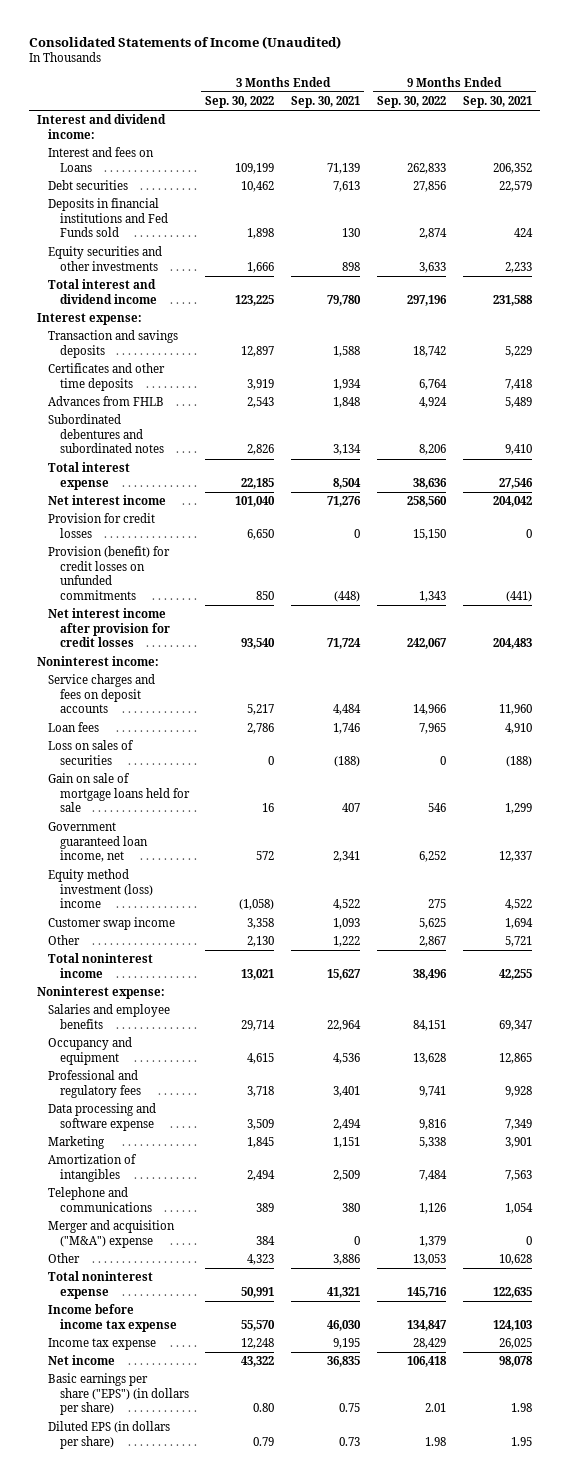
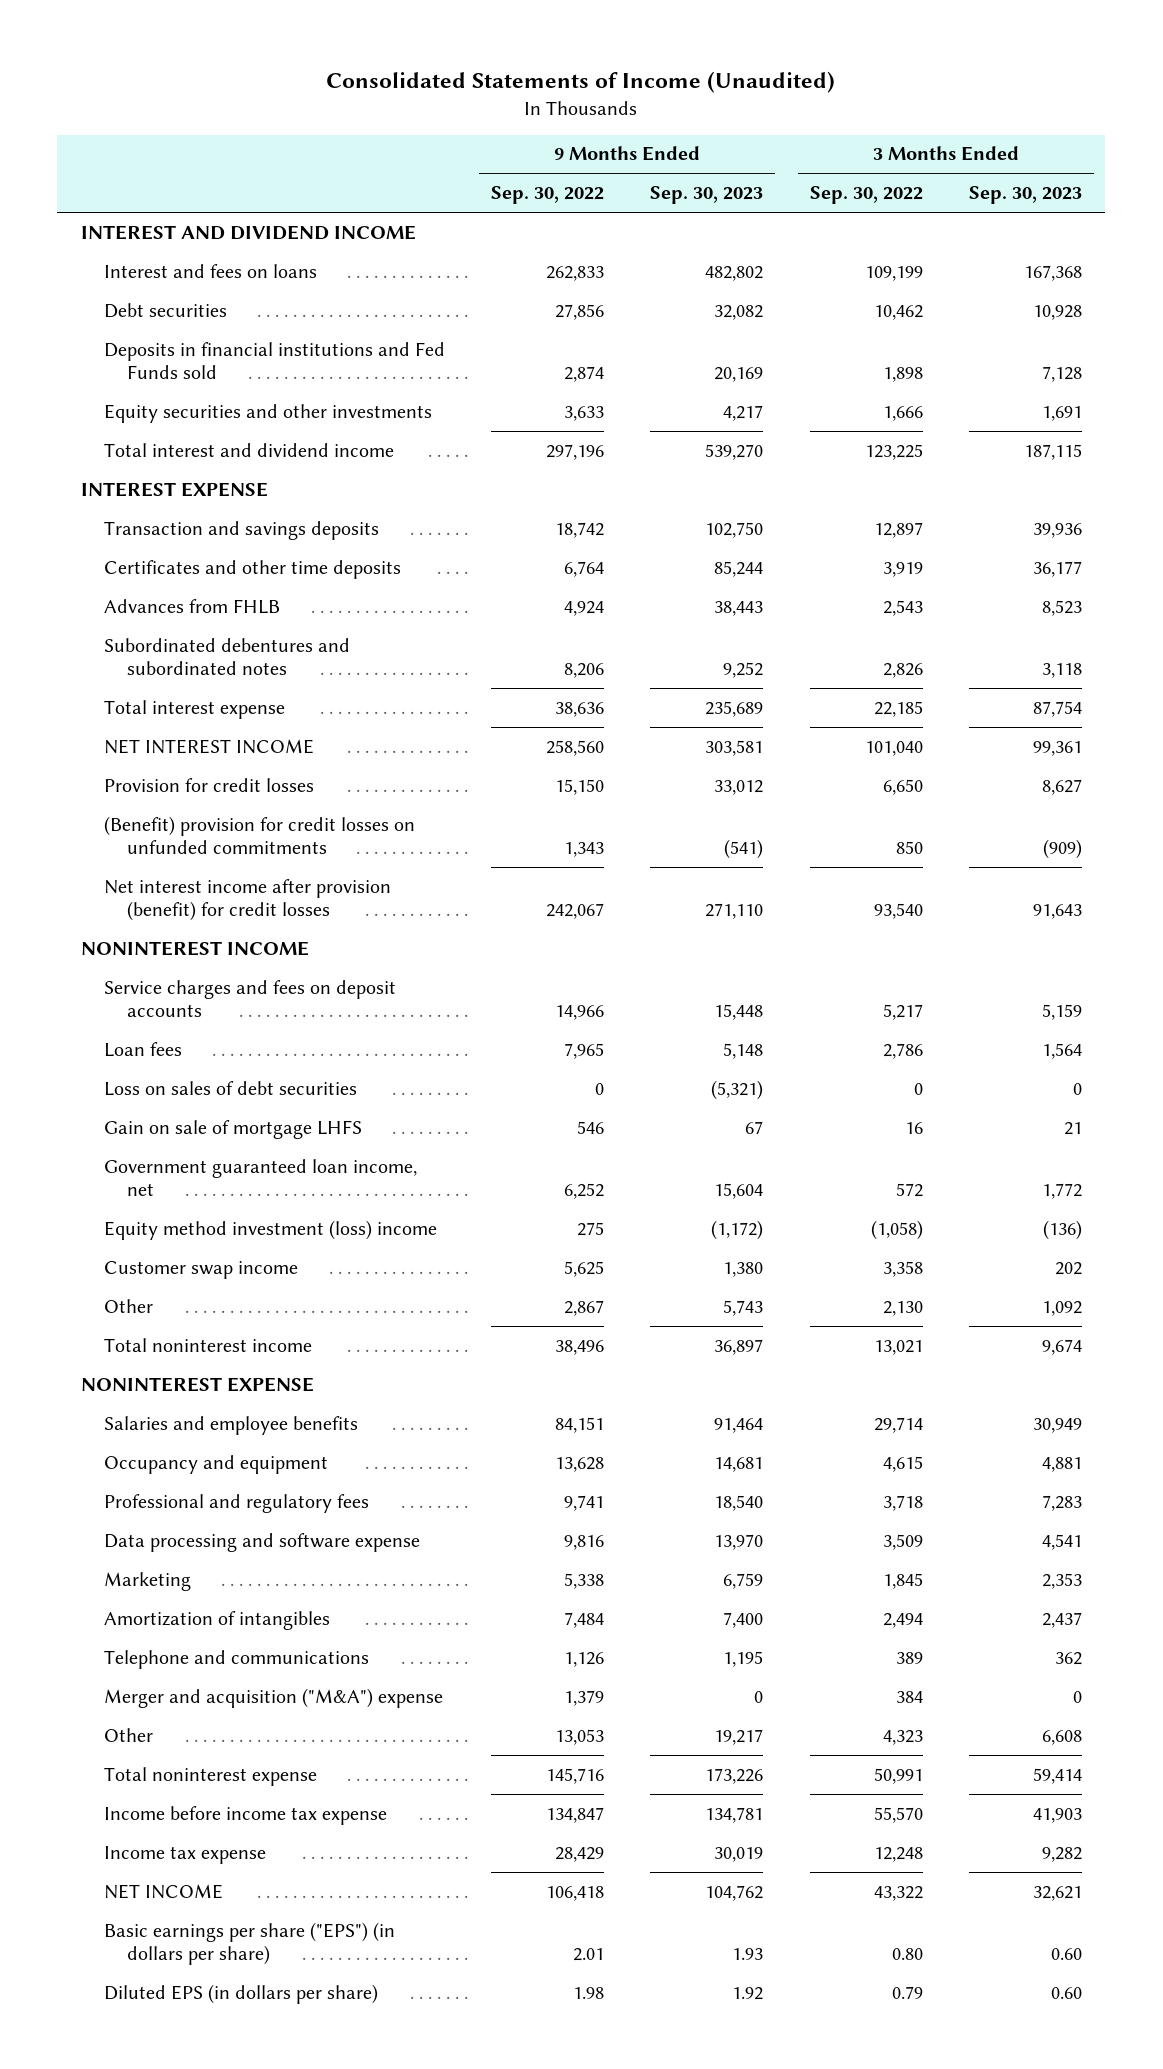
- | 3 Months Ended Sep. 30, 2022 | 3 Months Ended Sep. 30, 2021 | 9 Months Ended Sep. 30, 2022 | 9 Months Ended Sep. 30, 2021
+ | 9 Months Ended Sep. 30, 2022 | 9 Months Ended Sep. 30, 2023 | 3 Months Ended Sep. 30, 2022 | 3 Months Ended Sep. 30, 2023
- Interest and dividend income:
- Interest and fees on Loans | 109,199 | 71,139 | 262,833 | 206,352
+ INTEREST AND DIVIDEND INCOME
+ Interest and fees on loans | 262,833 | 482,802 | 109,199 | 167,368
- Interest expense:
+ INTEREST EXPENSE
- Net interest income | 101,040 | 71,276 | 258,560 | 204,042
+ NET INTEREST INCOME | 258,560 | 303,581 | 101,040 | 99,361
- Provision (benefit) for credit losses on unfunded commitments | 850 | (448) | 1,343 | (441)
- Net interest income after provision for credit losses | 93,540 | 71,724 | 242,067 | 204,483
- Noninterest income:
+ (Benefit) provision for credit losses on unfunded commitments | 1,343 | (541) | 850 | (909)
+ Net interest income after provision (benefit) for credit losses | 242,067 | 271,110 | 93,540 | 91,643
+ NONINTEREST INCOME
- Loss on sales of securities | 0 | (188) | 0 | (188)
- Gain on sale of mortgage loans held for sale | 16 | 407 | 546 | 1,299
+ Loss on sales of debt securities | 0 | (5,321) | 0 | 0
+ Gain on sale of mortgage LHFS | 546 | 67 | 16 | 21
- Noninterest expense:
+ NONINTEREST EXPENSE
- Net income | 43,322 | 36,835 | 106,418 | 98,078
+ NET INCOME | 106,418 | 104,762 | 43,322 | 32,621

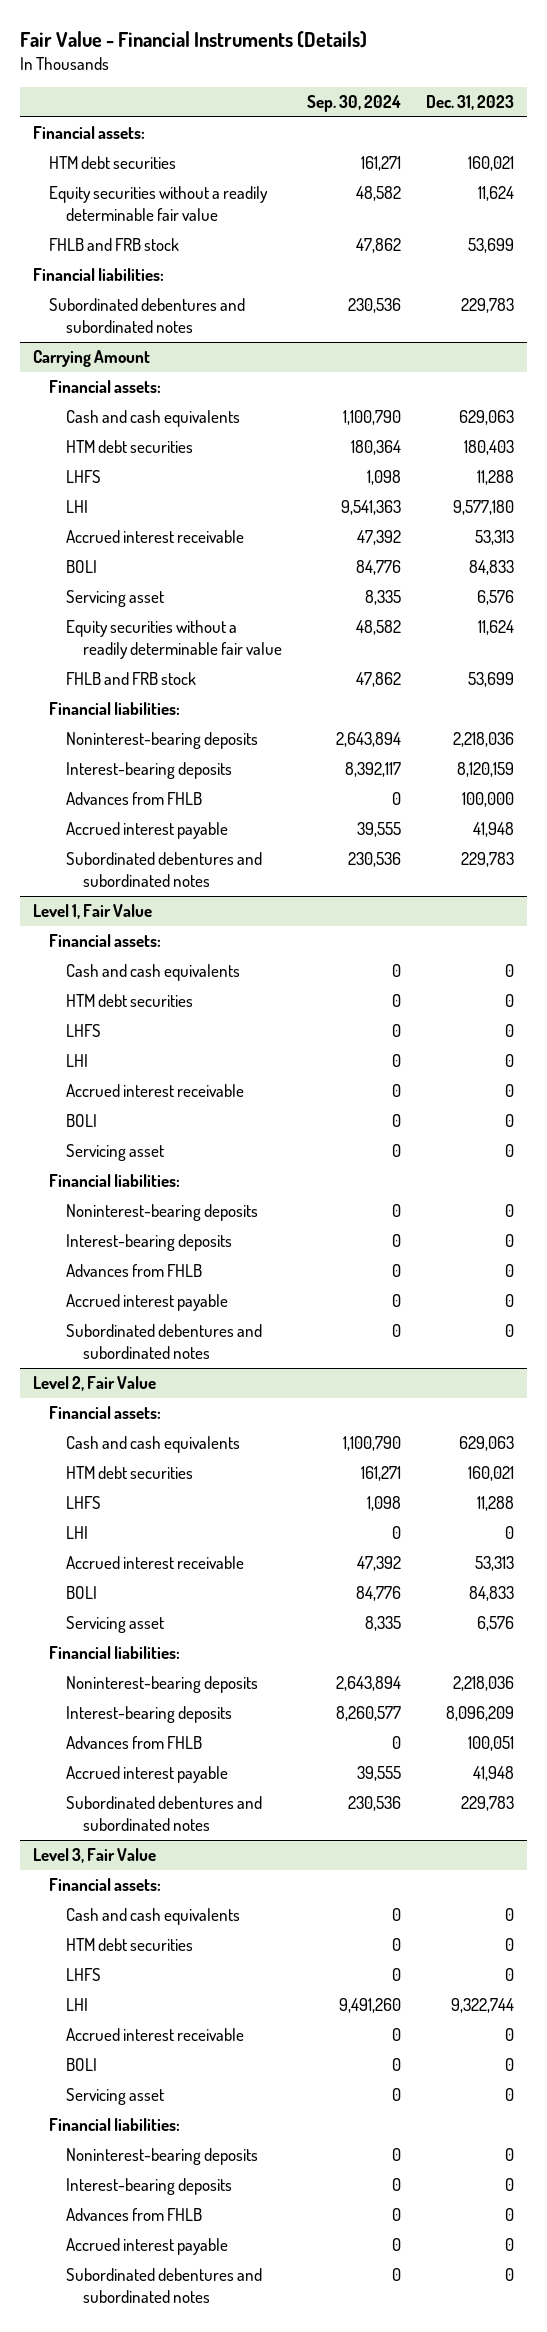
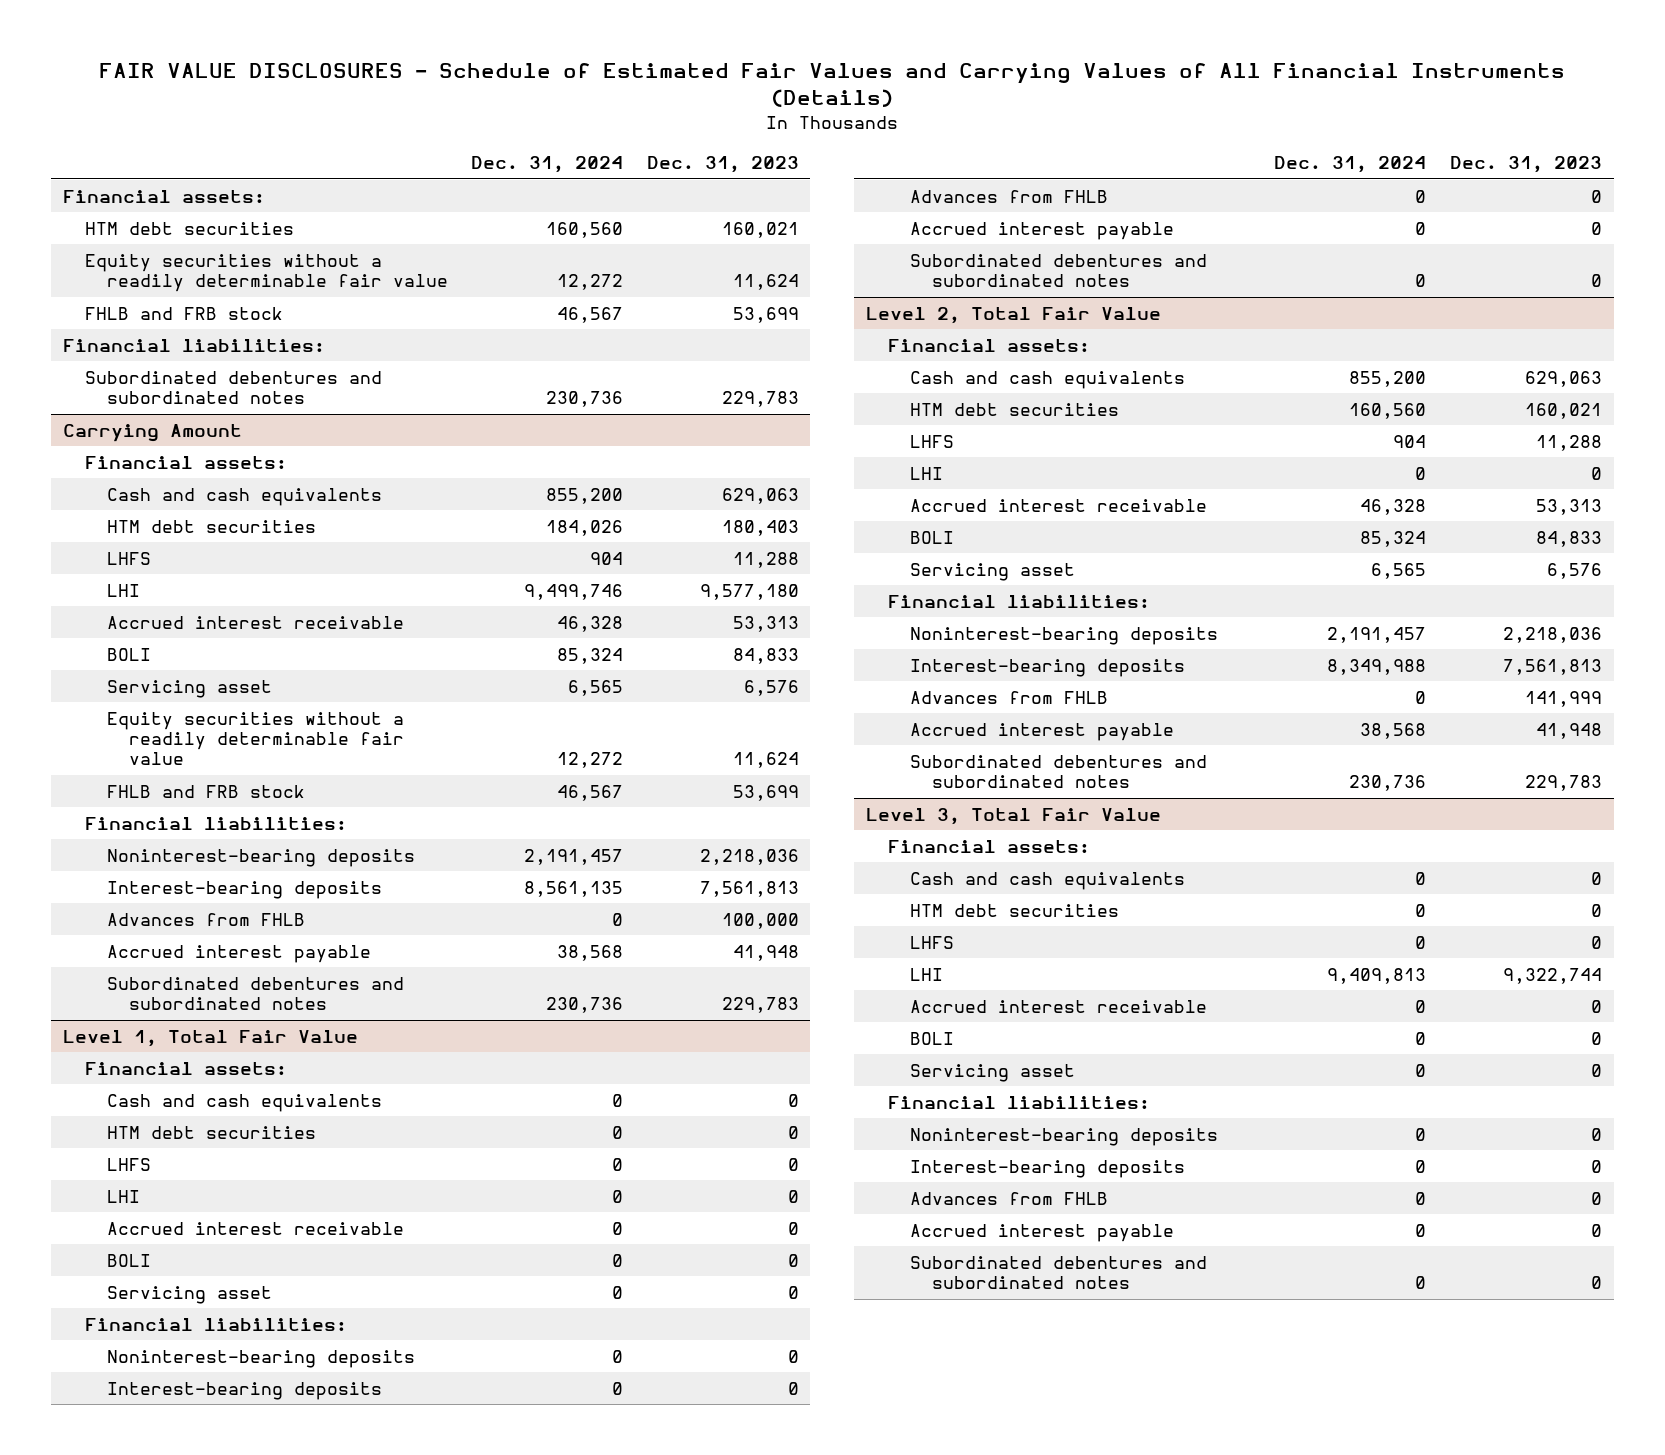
- Fair Value - Financial Instruments (Details)
+ FAIR VALUE DISCLOSURES - Schedule of Estimated Fair Values and Carrying Values of All Financial Instruments (Details)
- | Sep. 30, 2024 | Dec. 31, 2023
+ | Dec. 31, 2024 | Dec. 31, 2023
@ Carrying Amount
- Interest-bearing deposits | 8,392,117 | 8,120,159
+ Interest-bearing deposits | 8,561,135 | 7,561,813
- Level 1, Fair Value
+ Level 1, Total Fair Value
- Level 2, Fair Value
+ Level 2, Total Fair Value
- Interest-bearing deposits | 8,260,577 | 8,096,209
- Advances from FHLB | 0 | 100,051
+ Interest-bearing deposits | 8,349,988 | 7,561,813
+ Advances from FHLB | 0 | 141,999
- Level 3, Fair Value
+ Level 3, Total Fair Value

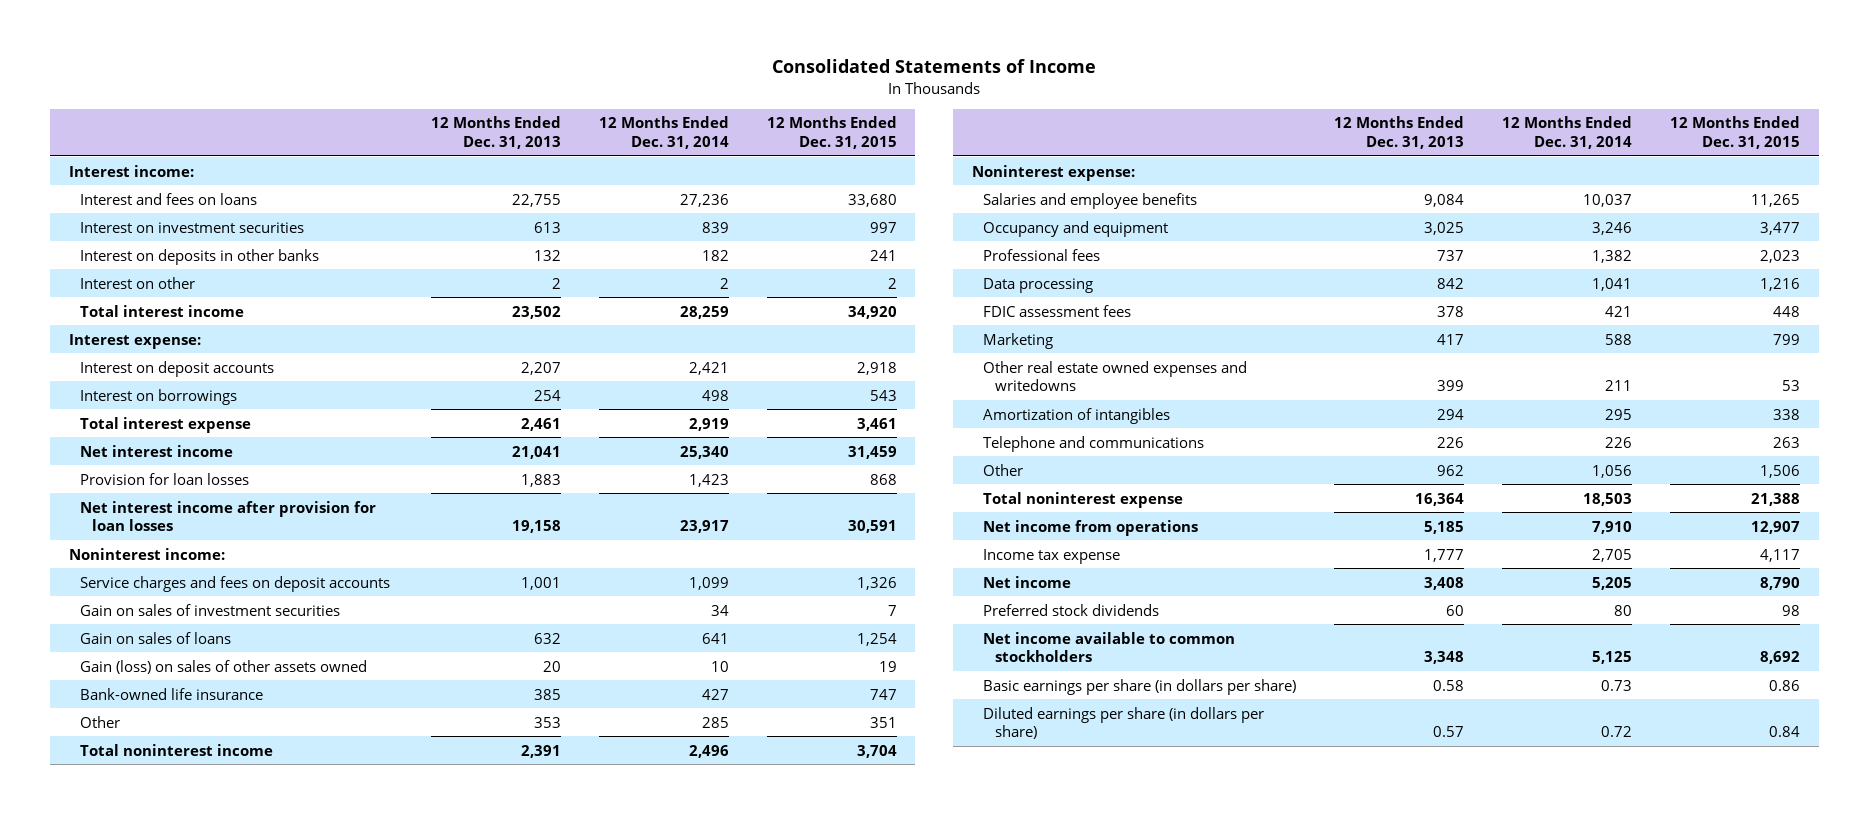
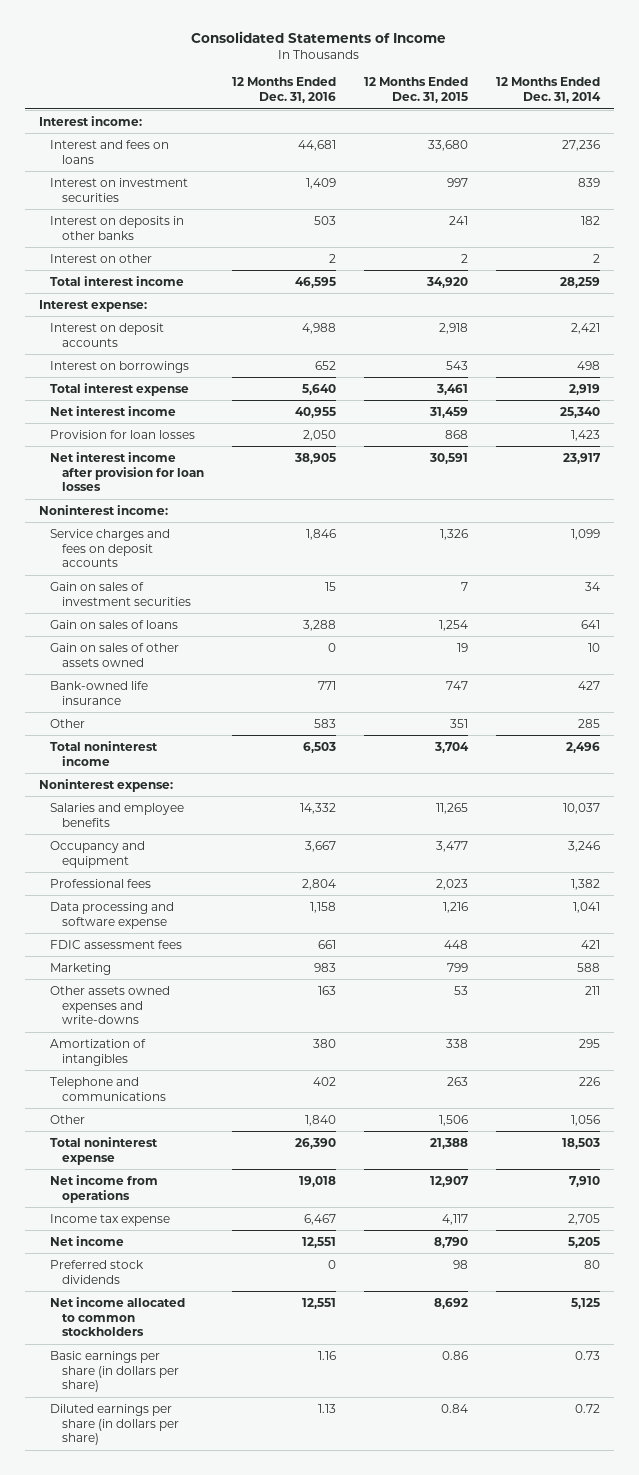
- | 12 Months Ended Dec. 31, 2013 | 12 Months Ended Dec. 31, 2014 | 12 Months Ended Dec. 31, 2015
+ | 12 Months Ended Dec. 31, 2016 | 12 Months Ended Dec. 31, 2015 | 12 Months Ended Dec. 31, 2014
- Gain (loss) on sales of other assets owned | 20 | 10 | 19
+ Gain on sales of other assets owned | 0 | 19 | 10
- Data processing | 842 | 1,041 | 1,216
+ Data processing and software expense | 1,158 | 1,216 | 1,041
- Other real estate owned expenses and writedowns | 399 | 211 | 53
+ Other assets owned expenses and write-downs | 163 | 53 | 211
- Net income available to common stockholders | 3,348 | 5,125 | 8,692
+ Net income allocated to common stockholders | 12,551 | 8,692 | 5,125

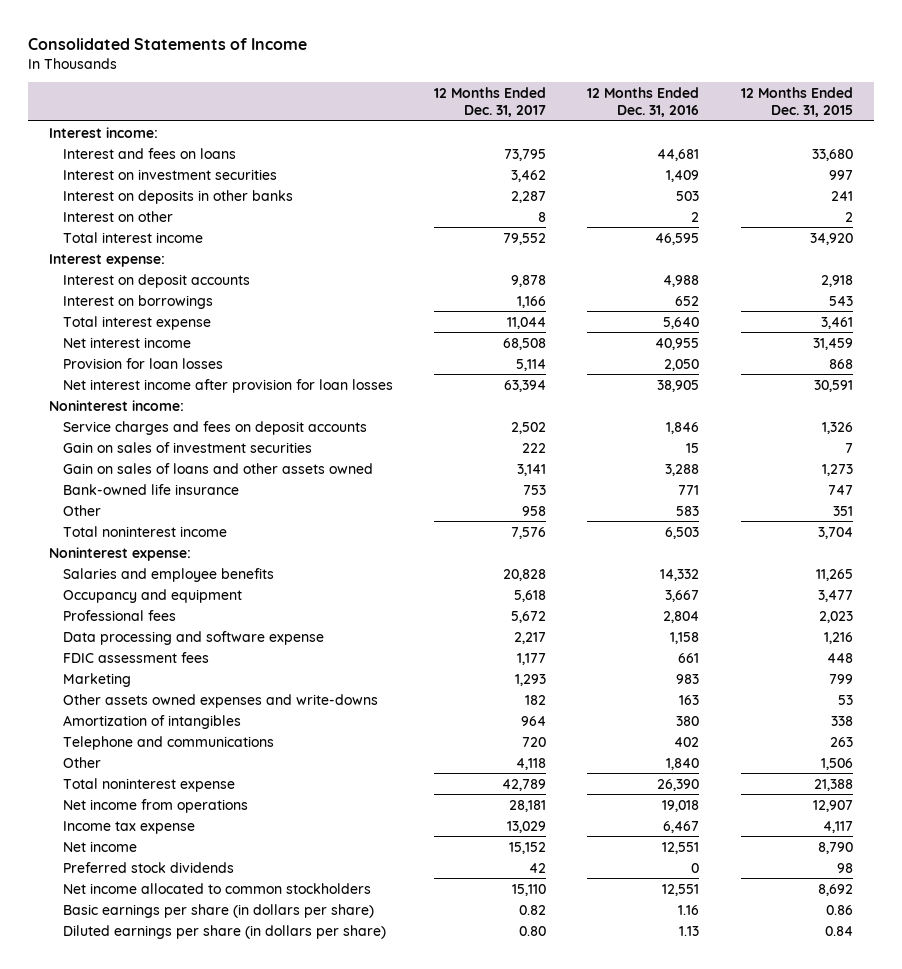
- | 12 Months Ended Dec. 31, 2016 | 12 Months Ended Dec. 31, 2015 | 12 Months Ended Dec. 31, 2014
+ | 12 Months Ended Dec. 31, 2017 | 12 Months Ended Dec. 31, 2016 | 12 Months Ended Dec. 31, 2015
- Gain on sales of loans | 3,288 | 1,254 | 641
- Gain on sales of other assets owned | 0 | 19 | 10
+ Gain on sales of loans and other assets owned | 3,141 | 3,288 | 1,273

